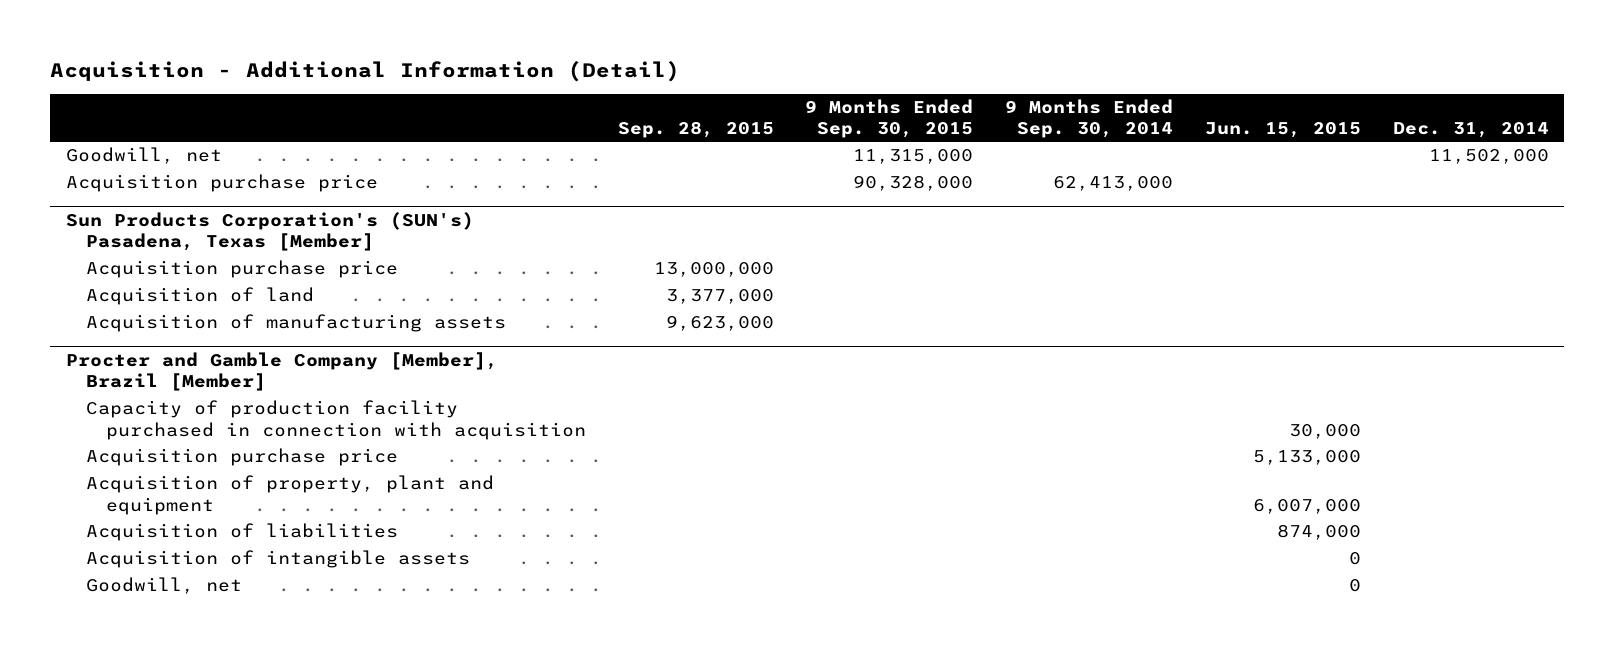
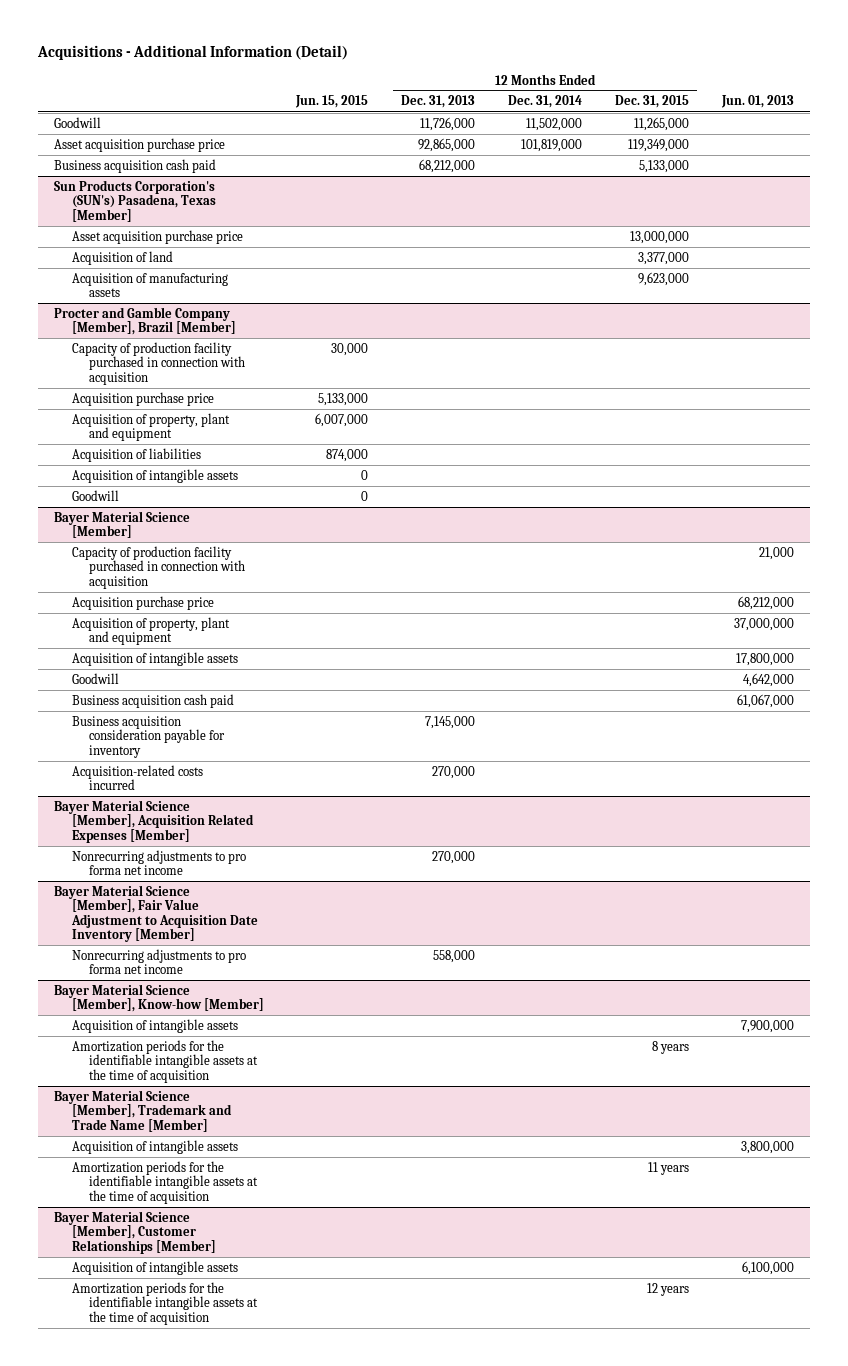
- Acquisition - Additional Information (Detail)
+ Acquisitions - Additional Information (Detail)
- | Sep. 28, 2015 | 9 Months Ended Sep. 30, 2015 | 9 Months Ended Sep. 30, 2014 | Jun. 15, 2015 | Dec. 31, 2014
+ | Jun. 15, 2015 | 12 Months Ended Dec. 31, 2013 | 12 Months Ended Dec. 31, 2014 | 12 Months Ended Dec. 31, 2015 | Jun. 01, 2013
- Goodwill, net | | 11,315,000 | | | 11,502,000
- Acquisition purchase price | | 90,328,000 | 62,413,000 | |
+ Goodwill | | 11,726,000 | 11,502,000 | 11,265,000 |
+ Asset acquisition purchase price | | 92,865,000 | 101,819,000 | 119,349,000 |
+ Business acquisition cash paid | | 68,212,000 | | 5,133,000 |
@ Sun Products Corporation's (SUN's) Pasadena, Texas [Member]
- Acquisition purchase price | 13,000,000 | | | |
+ Asset acquisition purchase price | | | | 13,000,000 |
@ Procter and Gamble Company [Member], Brazil [Member]
- Goodwill, net | | | | 0 |
+ Goodwill | 0 | | | |
+ Bayer Material Science [Member]
+ Capacity of production facility purchased in connection with acquisition | | | | | 21,000
+ Acquisition purchase price | | | | | 68,212,000
+ Acquisition of property, plant and equipment | | | | | 37,000,000
+ Acquisition of intangible assets | | | | | 17,800,000
+ Goodwill | | | | | 4,642,000
+ Business acquisition cash paid | | | | | 61,067,000
+ Business acquisition consideration payable for inventory | | 7,145,000 | | |
+ Acquisition-related costs incurred | | 270,000 | | |
+ Bayer Material Science [Member], Acquisition Related Expenses [Member]
+ Nonrecurring adjustments to pro forma net income | | 270,000 | | |
+ Bayer Material Science [Member], Fair Value Adjustment to Acquisition Date Inventory [Member]
+ Nonrecurring adjustments to pro forma net income | | 558,000 | | |
+ Bayer Material Science [Member], Know-how [Member]
+ Acquisition of intangible assets | | | | | 7,900,000
+ Amortization periods for the identifiable intangible assets at the time of acquisition | | | | 8 years |
+ Bayer Material Science [Member], Trademark and Trade Name [Member]
+ Acquisition of intangible assets | | | | | 3,800,000
+ Amortization periods for the identifiable intangible assets at the time of acquisition | | | | 11 years |
+ Bayer Material Science [Member], Customer Relationships [Member]
+ Acquisition of intangible assets | | | | | 6,100,000
+ Amortization periods for the identifiable intangible assets at the time of acquisition | | | | 12 years |

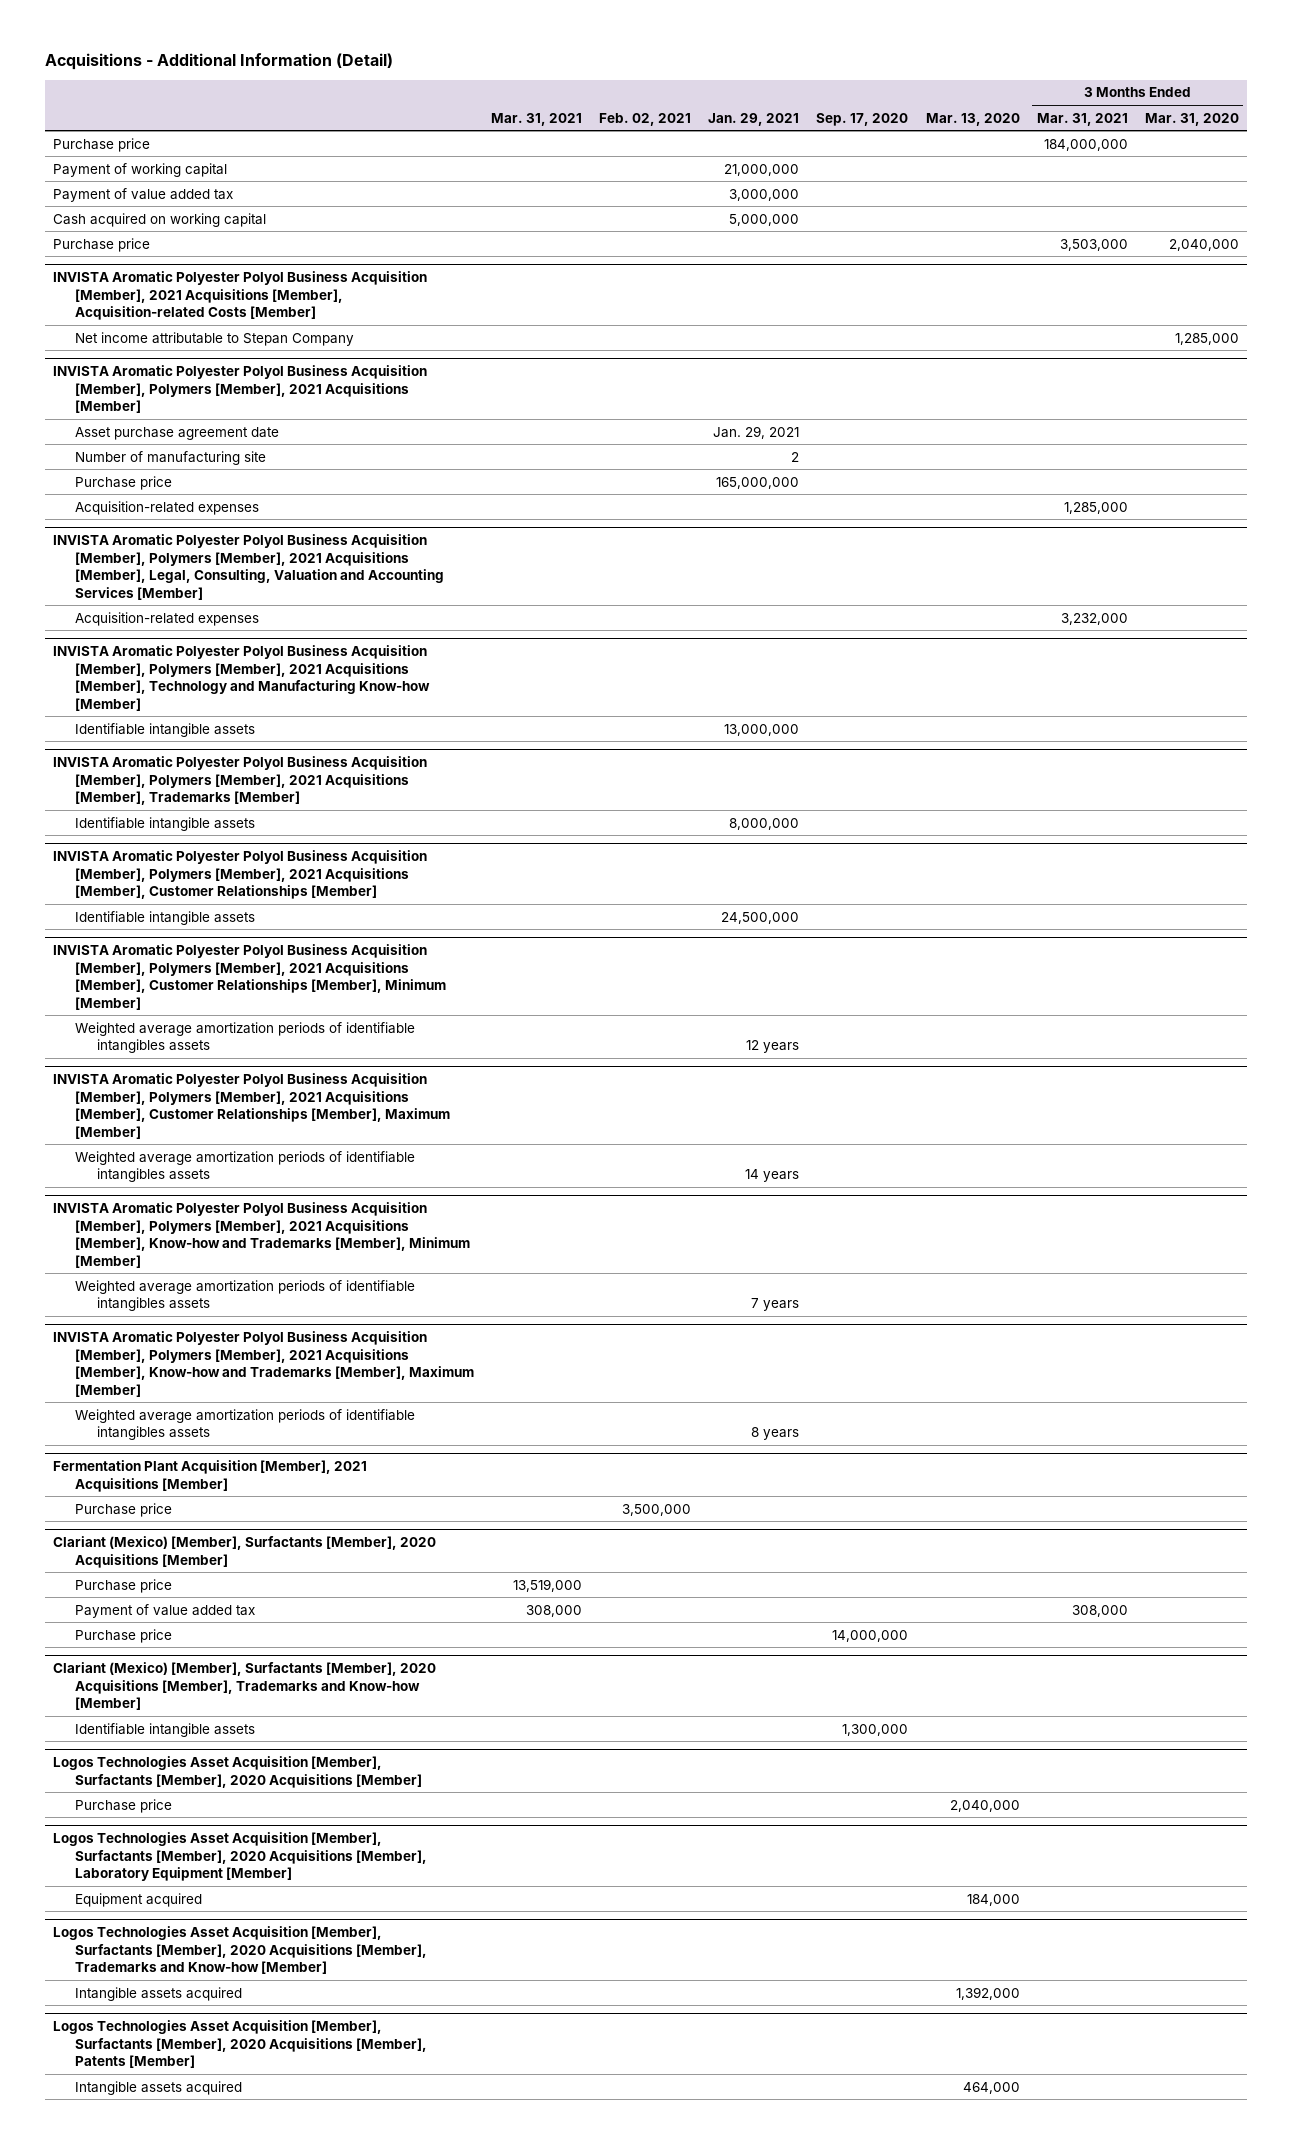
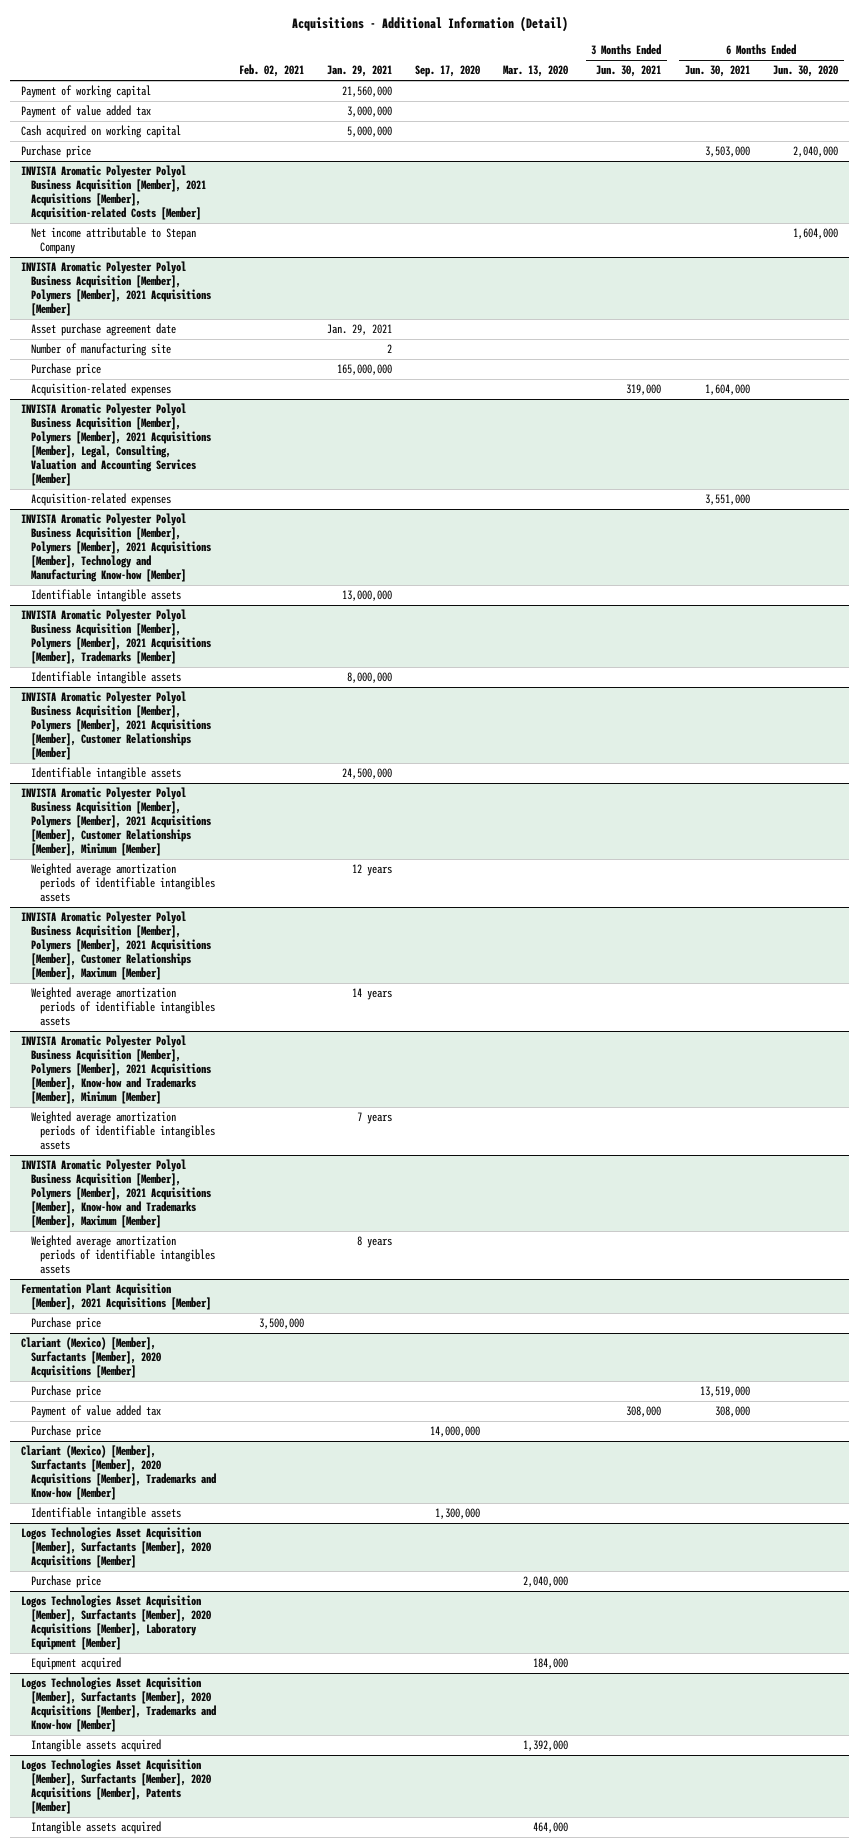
- | Mar. 31, 2021 | Feb. 02, 2021 | Jan. 29, 2021 | Sep. 17, 2020 | Mar. 13, 2020 | 3 Months Ended Mar. 31, 2021 | 3 Months Ended Mar. 31, 2020
+ | Feb. 02, 2021 | Jan. 29, 2021 | Sep. 17, 2020 | Mar. 13, 2020 | 3 Months Ended Jun. 30, 2021 | 6 Months Ended Jun. 30, 2021 | 6 Months Ended Jun. 30, 2020
- Purchase price | | | | | | 184,000,000 |
- Payment of working capital | | | 21,000,000 | | | |
+ Payment of working capital | | 21,560,000 | | | | |

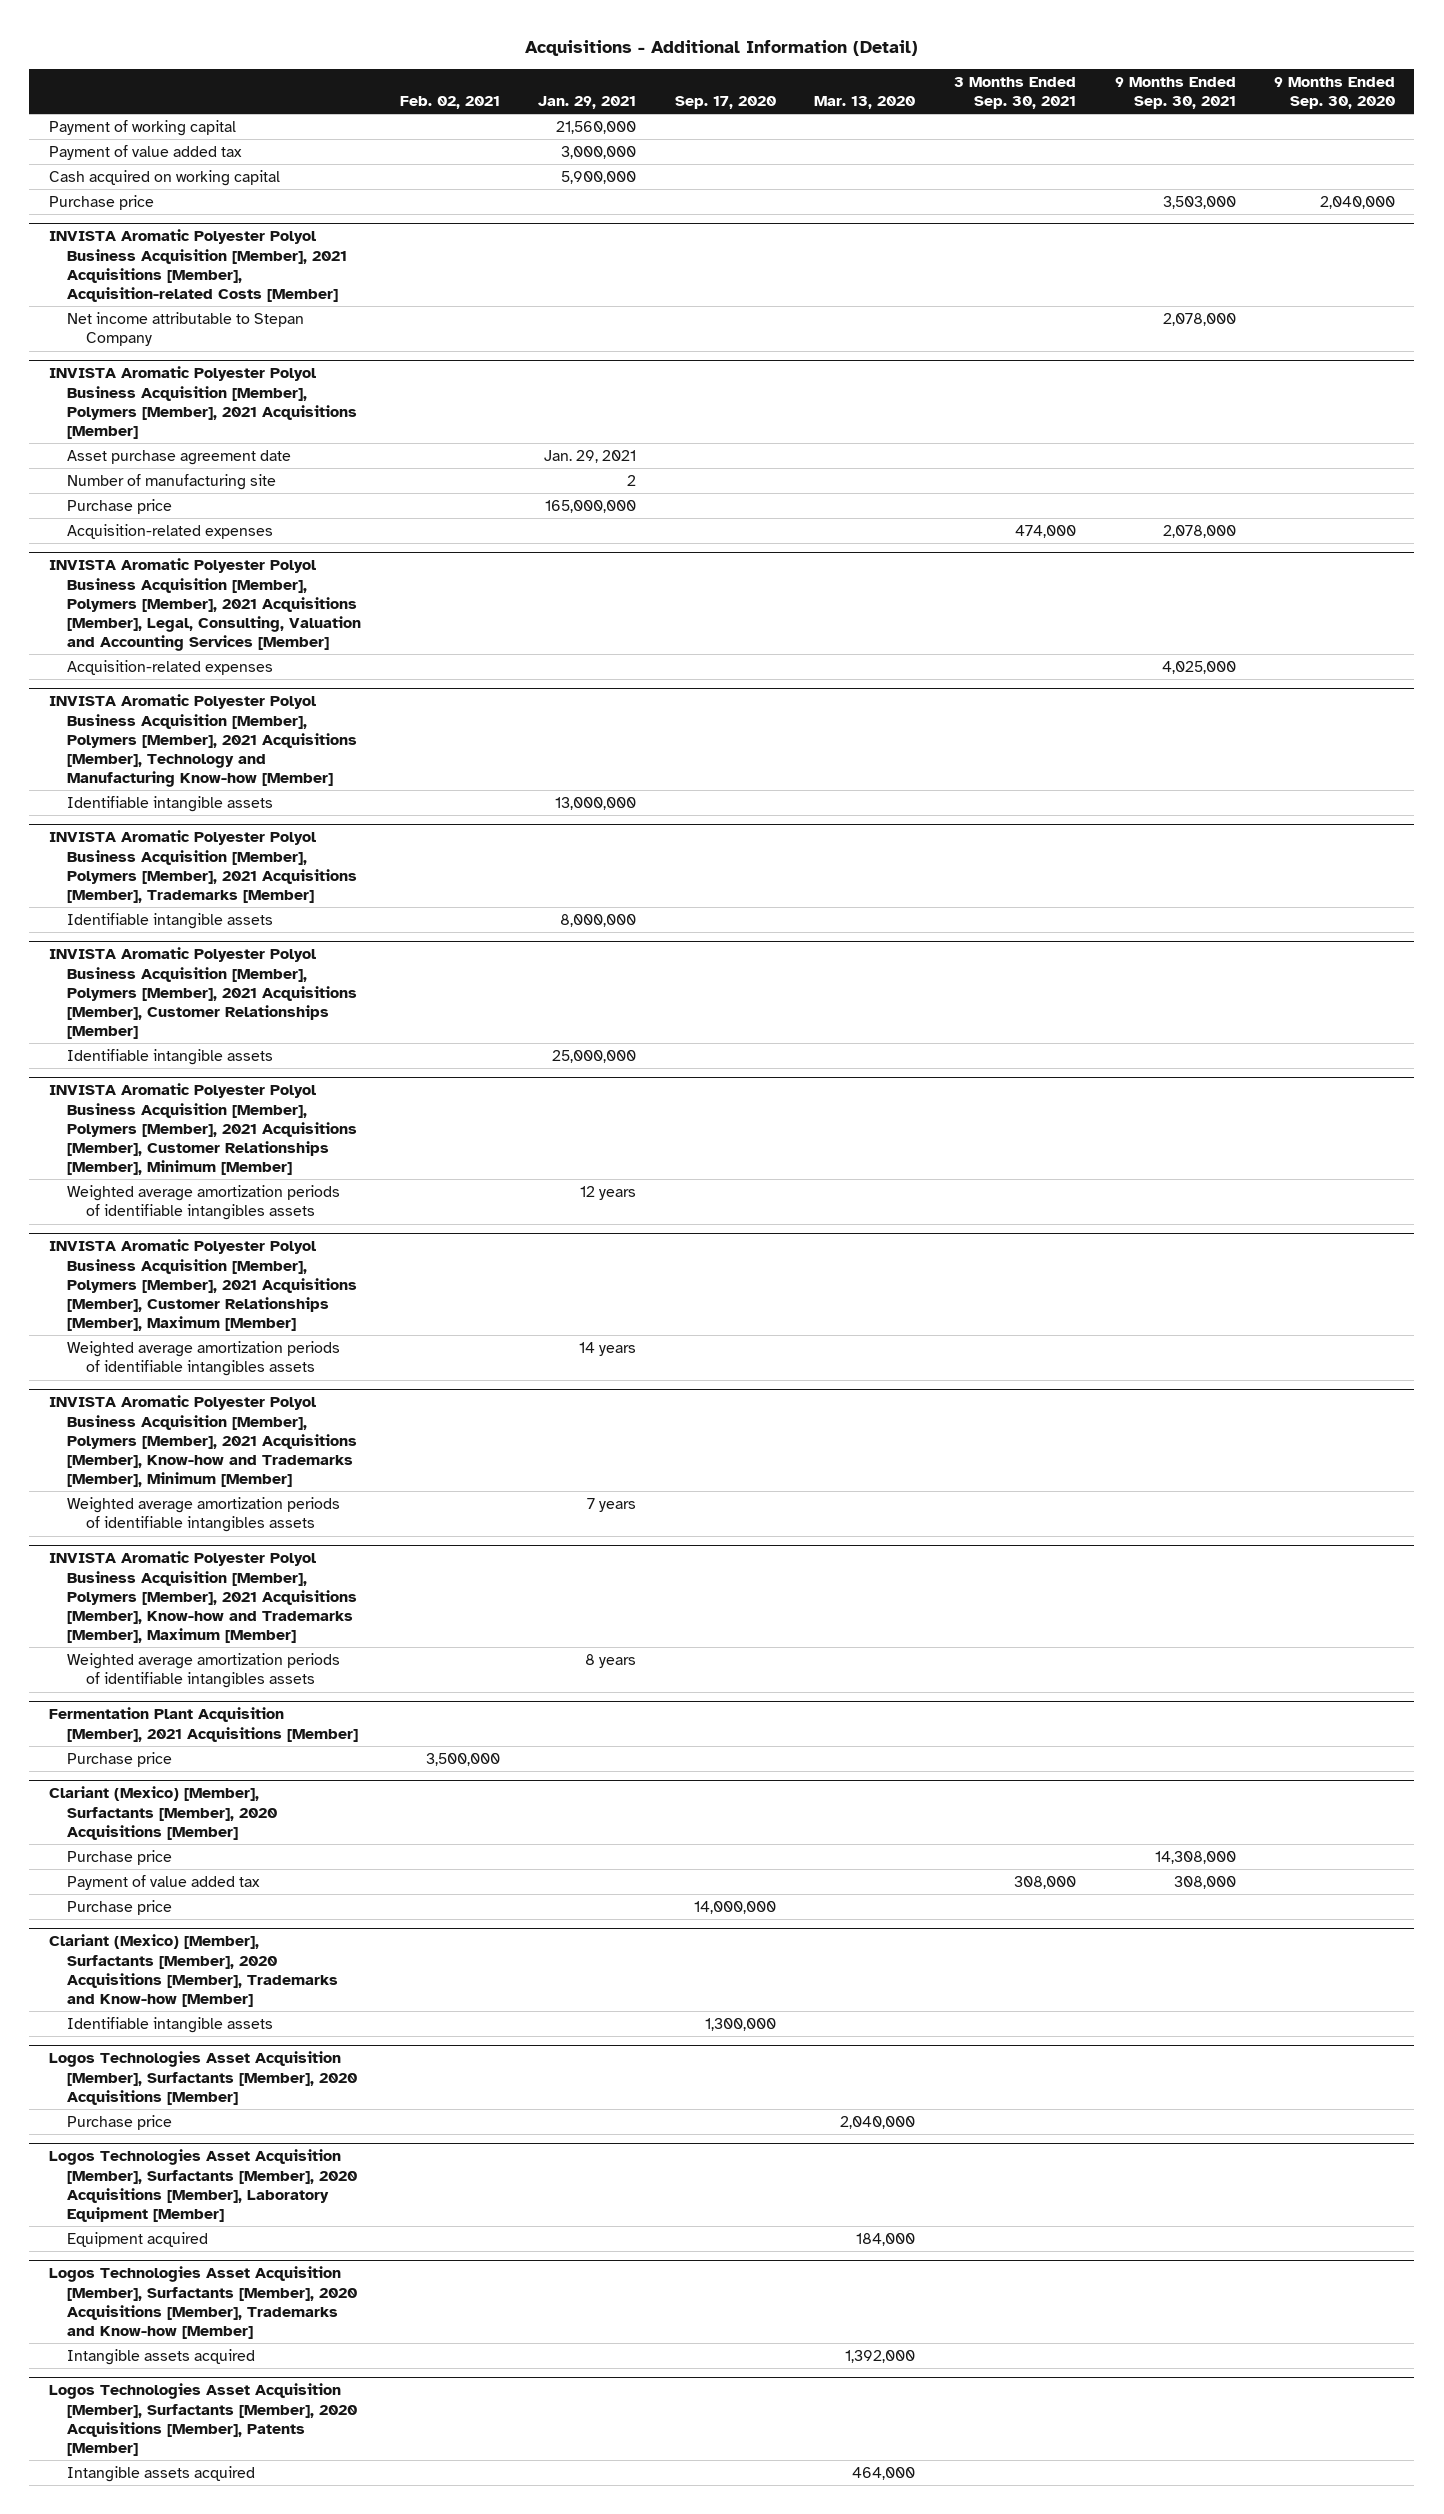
- | Feb. 02, 2021 | Jan. 29, 2021 | Sep. 17, 2020 | Mar. 13, 2020 | 3 Months Ended Jun. 30, 2021 | 6 Months Ended Jun. 30, 2021 | 6 Months Ended Jun. 30, 2020
+ | Feb. 02, 2021 | Jan. 29, 2021 | Sep. 17, 2020 | Mar. 13, 2020 | 3 Months Ended Sep. 30, 2021 | 9 Months Ended Sep. 30, 2021 | 9 Months Ended Sep. 30, 2020
- Cash acquired on working capital | | 5,000,000 | | | | |
+ Cash acquired on working capital | | 5,900,000 | | | | |
@ INVISTA Aromatic Polyester Polyol Business Acquisition [Member], Polymers [Member], 2021 Acquisitions [Member], Customer Relationships [Member]
- Identifiable intangible assets | | 24,500,000 | | | | |
+ Identifiable intangible assets | | 25,000,000 | | | | |

